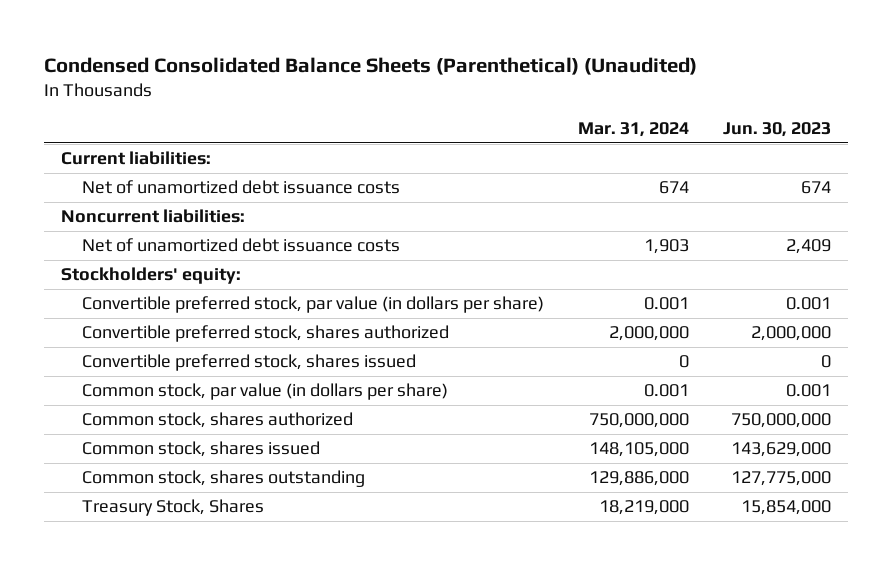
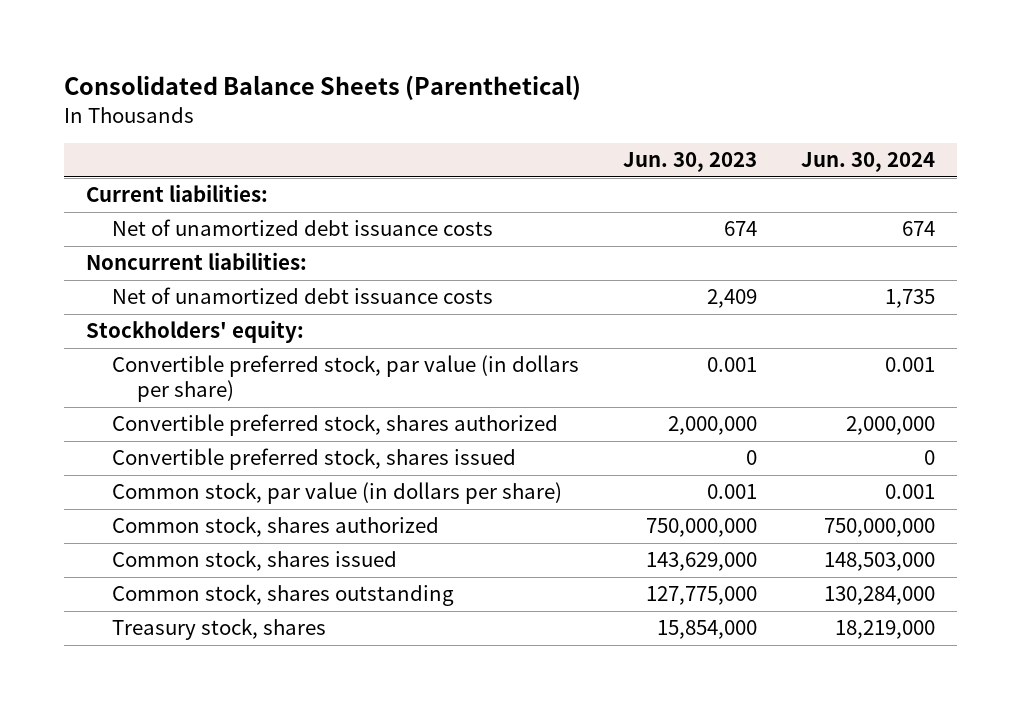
- Condensed Consolidated Balance Sheets (Parenthetical) (Unaudited)
+ Consolidated Balance Sheets (Parenthetical)
- | Mar. 31, 2024 | Jun. 30, 2023
+ | Jun. 30, 2023 | Jun. 30, 2024
- Treasury Stock, Shares | 18,219,000 | 15,854,000
+ Treasury stock, shares | 15,854,000 | 18,219,000

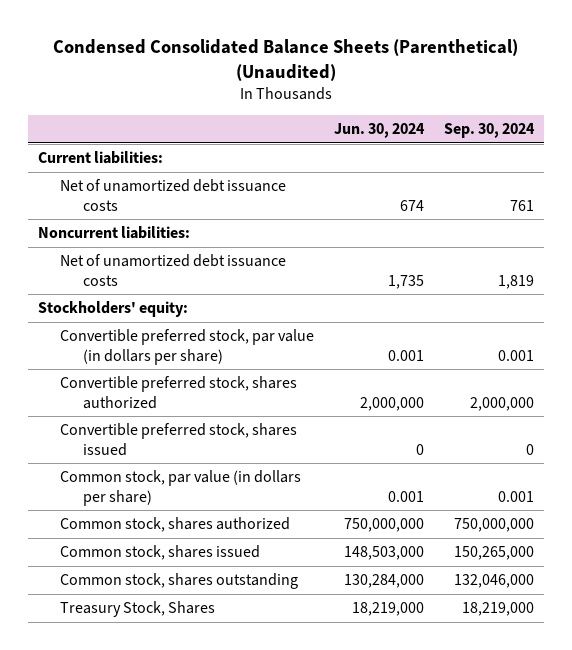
- Consolidated Balance Sheets (Parenthetical)
+ Condensed Consolidated Balance Sheets (Parenthetical) (Unaudited)
- | Jun. 30, 2023 | Jun. 30, 2024
+ | Jun. 30, 2024 | Sep. 30, 2024
- Treasury stock, shares | 15,854,000 | 18,219,000
+ Treasury Stock, Shares | 18,219,000 | 18,219,000

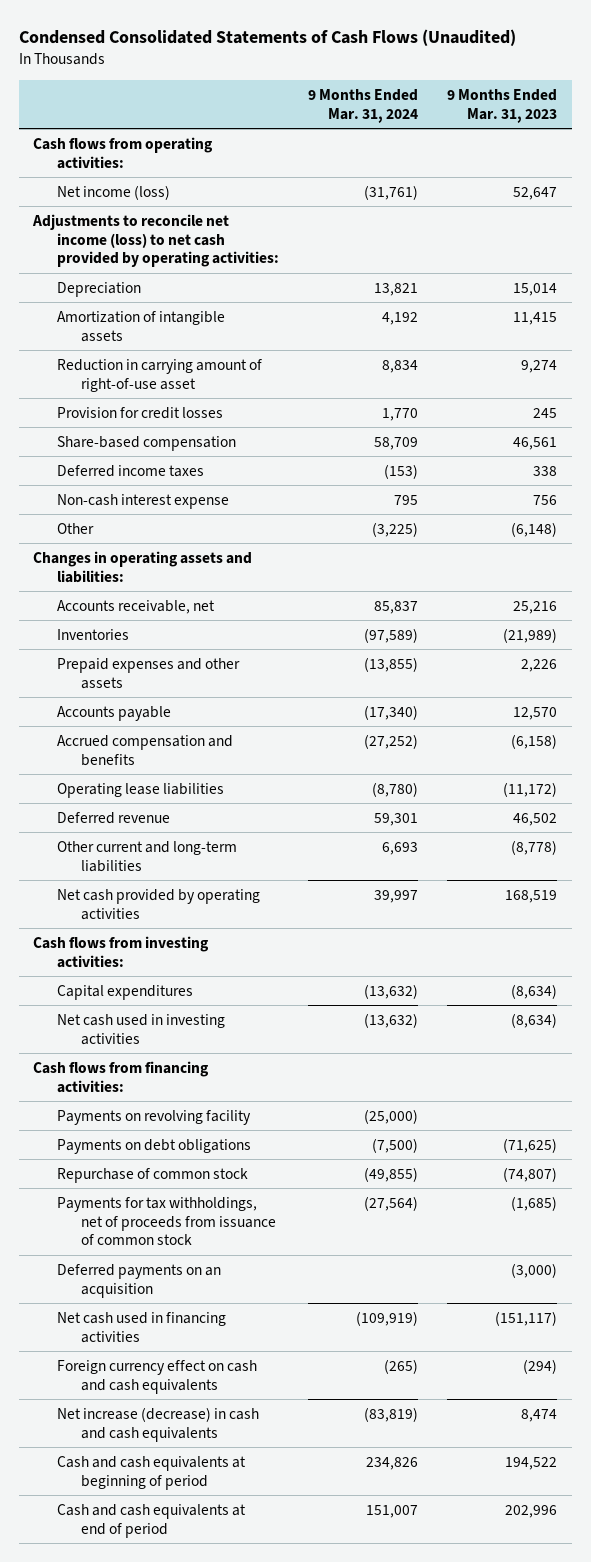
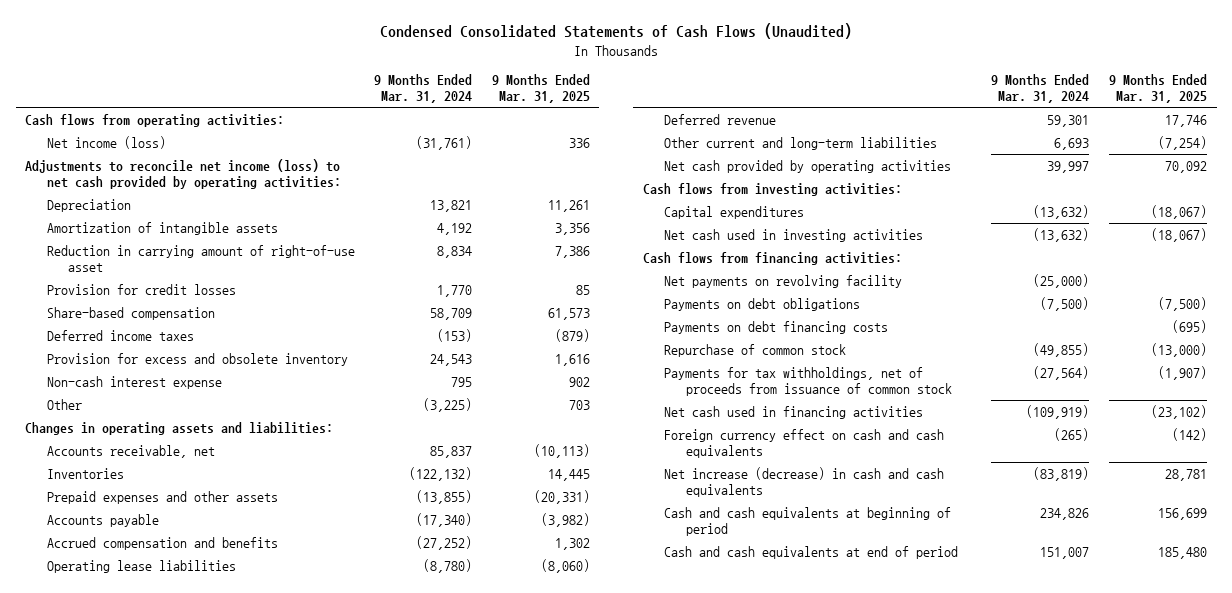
- | 9 Months Ended Mar. 31, 2024 | 9 Months Ended Mar. 31, 2023
+ | 9 Months Ended Mar. 31, 2024 | 9 Months Ended Mar. 31, 2025
+ Provision for excess and obsolete inventory | 24,543 | 1,616
- Inventories | (97,589) | (21,989)
+ Inventories | (122,132) | 14,445
- Payments on revolving facility | (25,000) |
+ Net payments on revolving facility | (25,000) |
+ Payments on debt financing costs | | (695)
- Deferred payments on an acquisition | | (3,000)

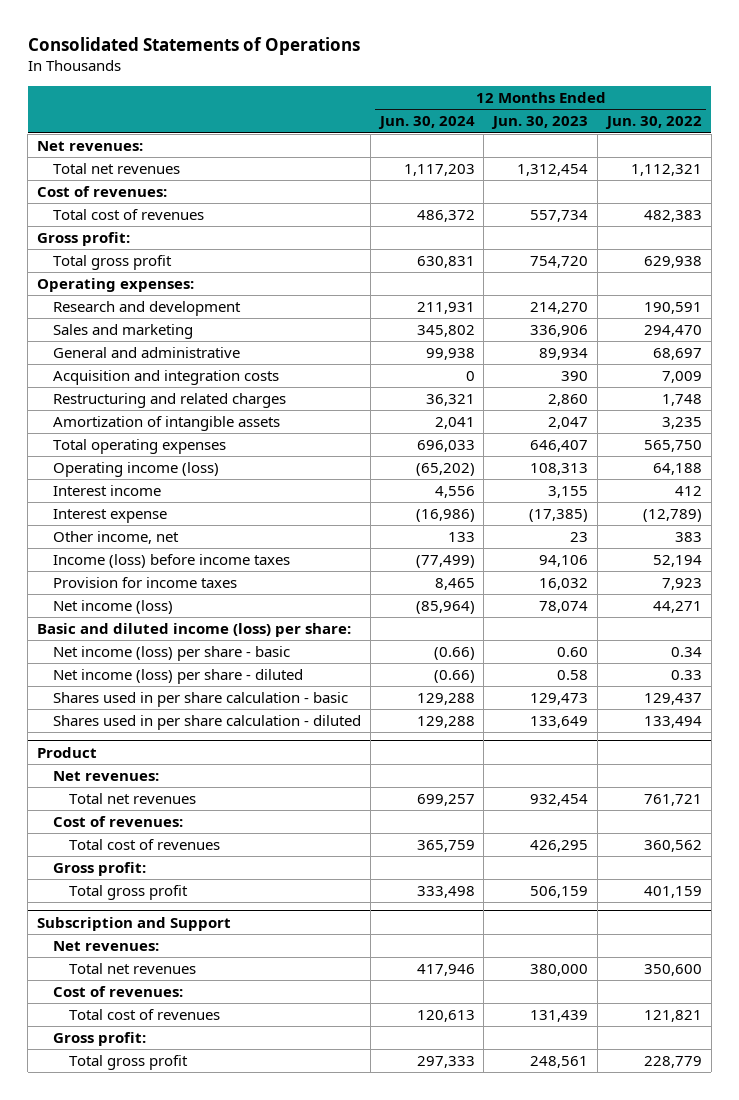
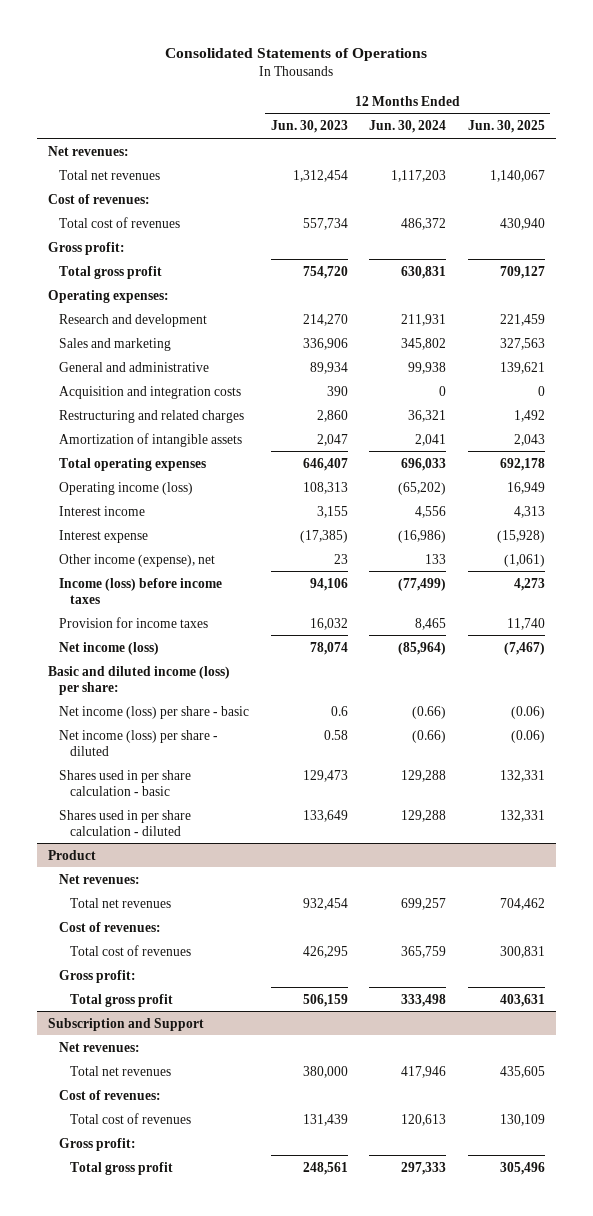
- | 12 Months Ended Jun. 30, 2024 | 12 Months Ended Jun. 30, 2023 | 12 Months Ended Jun. 30, 2022
+ | 12 Months Ended Jun. 30, 2023 | 12 Months Ended Jun. 30, 2024 | 12 Months Ended Jun. 30, 2025
- Other income, net | 133 | 23 | 383
+ Other income (expense), net | 23 | 133 | (1,061)
- Net income (loss) per share - basic | (0.66) | 0.60 | 0.34
+ Net income (loss) per share - basic | 0.6 | (0.66) | (0.06)

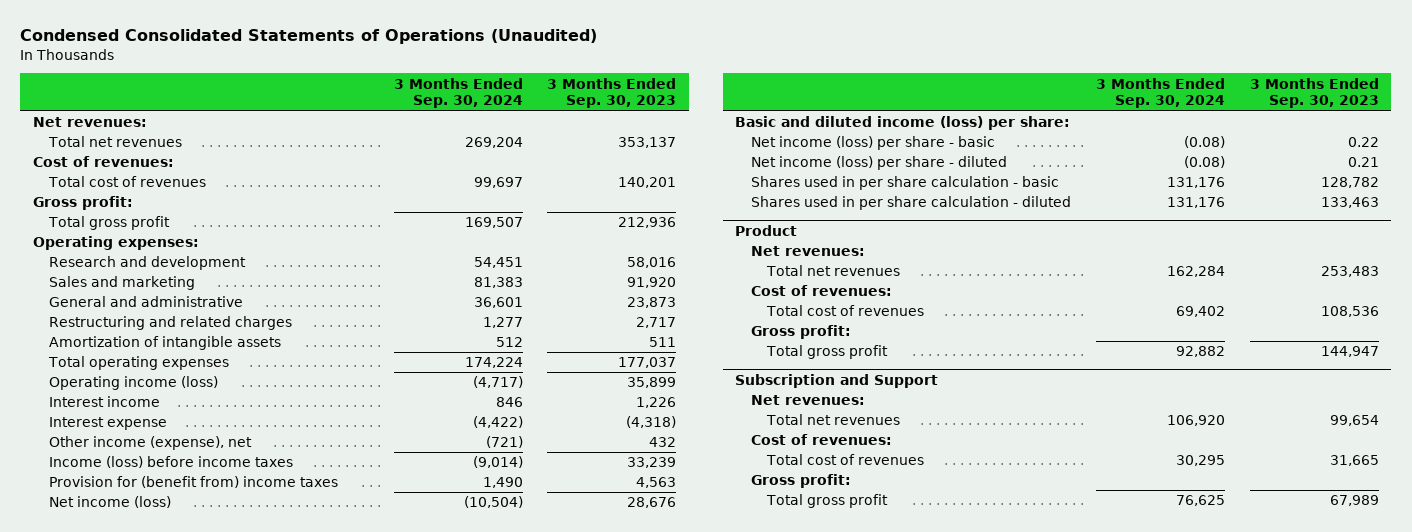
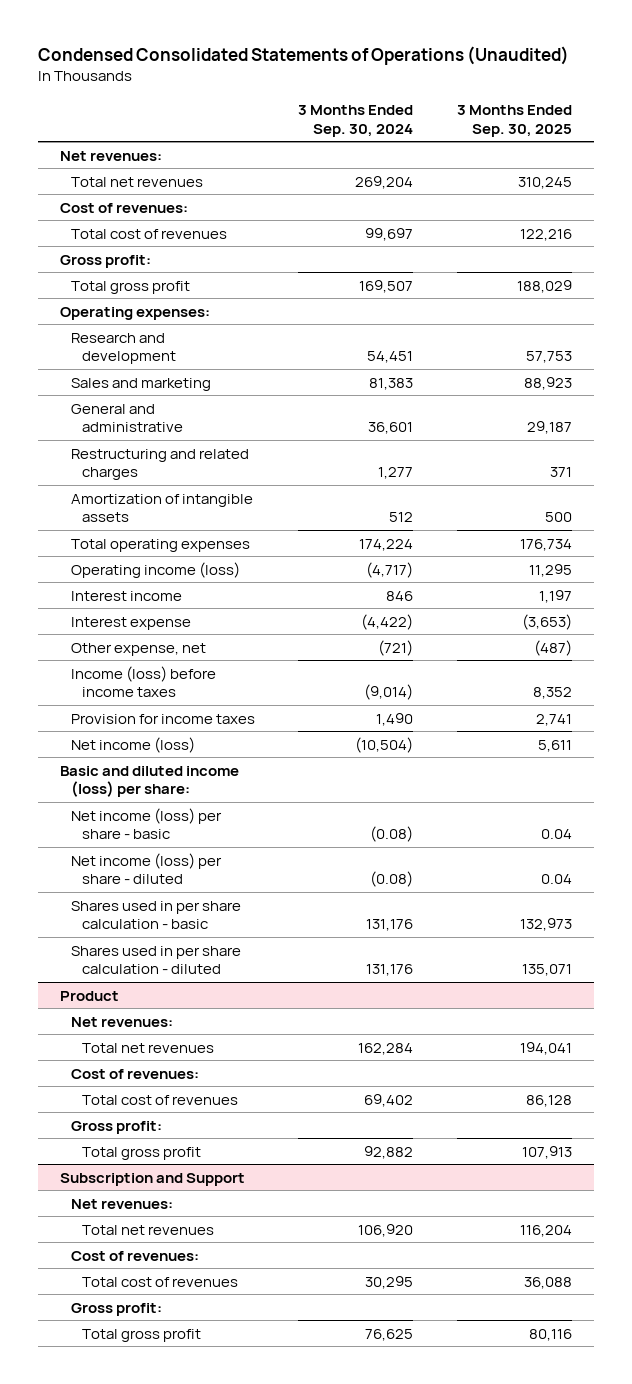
- | 3 Months Ended Sep. 30, 2024 | 3 Months Ended Sep. 30, 2023
+ | 3 Months Ended Sep. 30, 2024 | 3 Months Ended Sep. 30, 2025
- Other income (expense), net | (721) | 432
+ Other expense, net | (721) | (487)
- Provision for (benefit from) income taxes | 1,490 | 4,563
+ Provision for income taxes | 1,490 | 2,741

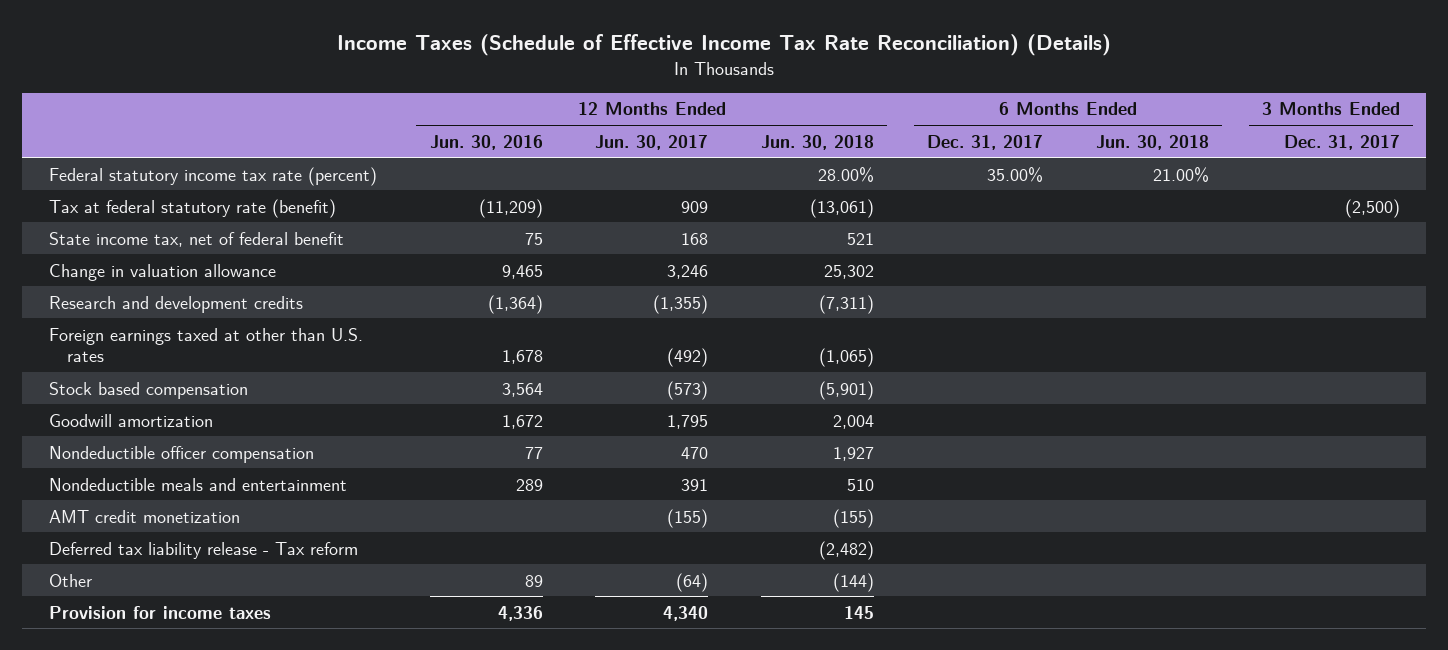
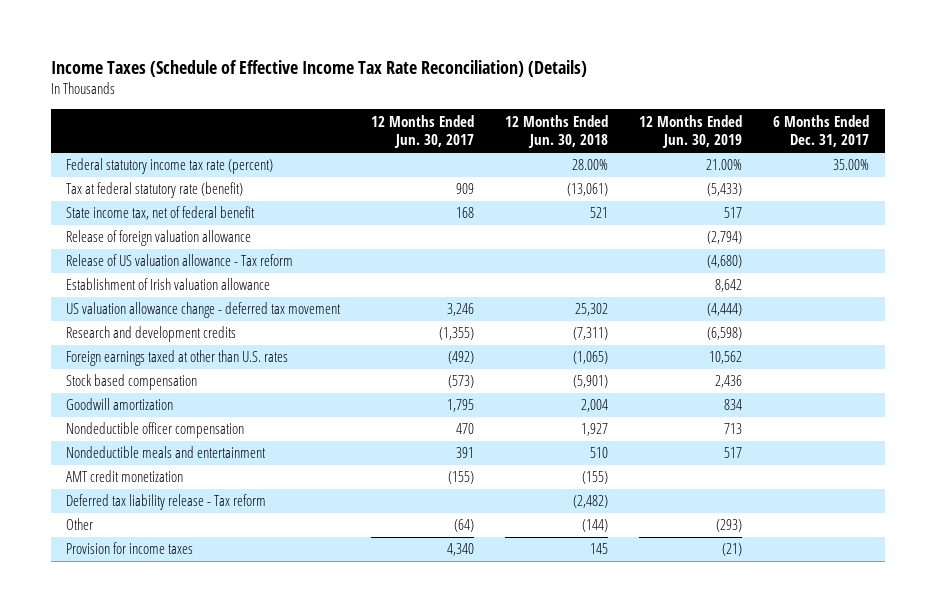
- | 12 Months Ended Jun. 30, 2016 | 12 Months Ended Jun. 30, 2017 | 12 Months Ended Jun. 30, 2018 | 6 Months Ended Dec. 31, 2017 | 6 Months Ended Jun. 30, 2018 | 3 Months Ended Dec. 31, 2017
+ | 12 Months Ended Jun. 30, 2017 | 12 Months Ended Jun. 30, 2018 | 12 Months Ended Jun. 30, 2019 | 6 Months Ended Dec. 31, 2017
- Change in valuation allowance | 9,465 | 3,246 | 25,302 | | |
+ Release of foreign valuation allowance | | | (2,794) |
+ Release of US valuation allowance - Tax reform | | | (4,680) |
+ Establishment of Irish valuation allowance | | | 8,642 |
+ US valuation allowance change - deferred tax movement | 3,246 | 25,302 | (4,444) |

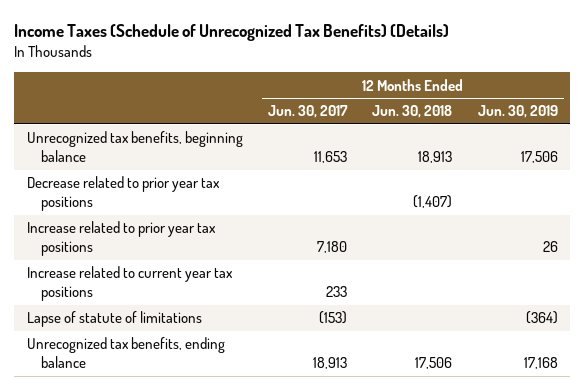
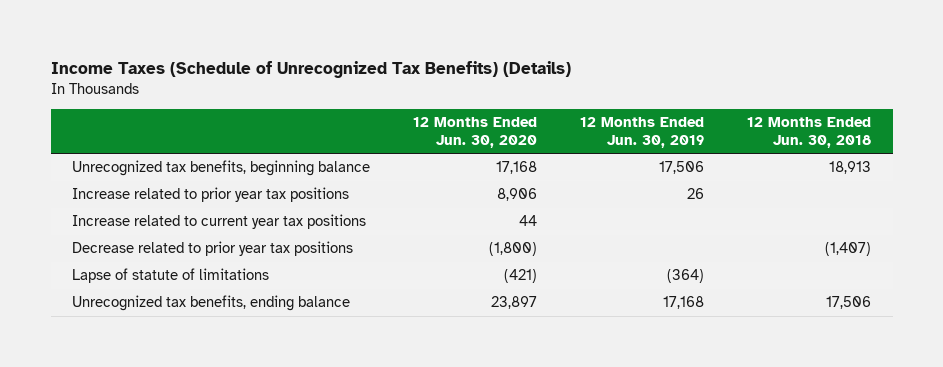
- | 12 Months Ended Jun. 30, 2017 | 12 Months Ended Jun. 30, 2018 | 12 Months Ended Jun. 30, 2019
+ | 12 Months Ended Jun. 30, 2020 | 12 Months Ended Jun. 30, 2019 | 12 Months Ended Jun. 30, 2018
moved down: Decrease related to prior year tax positions | (1,800) | | (1,407)

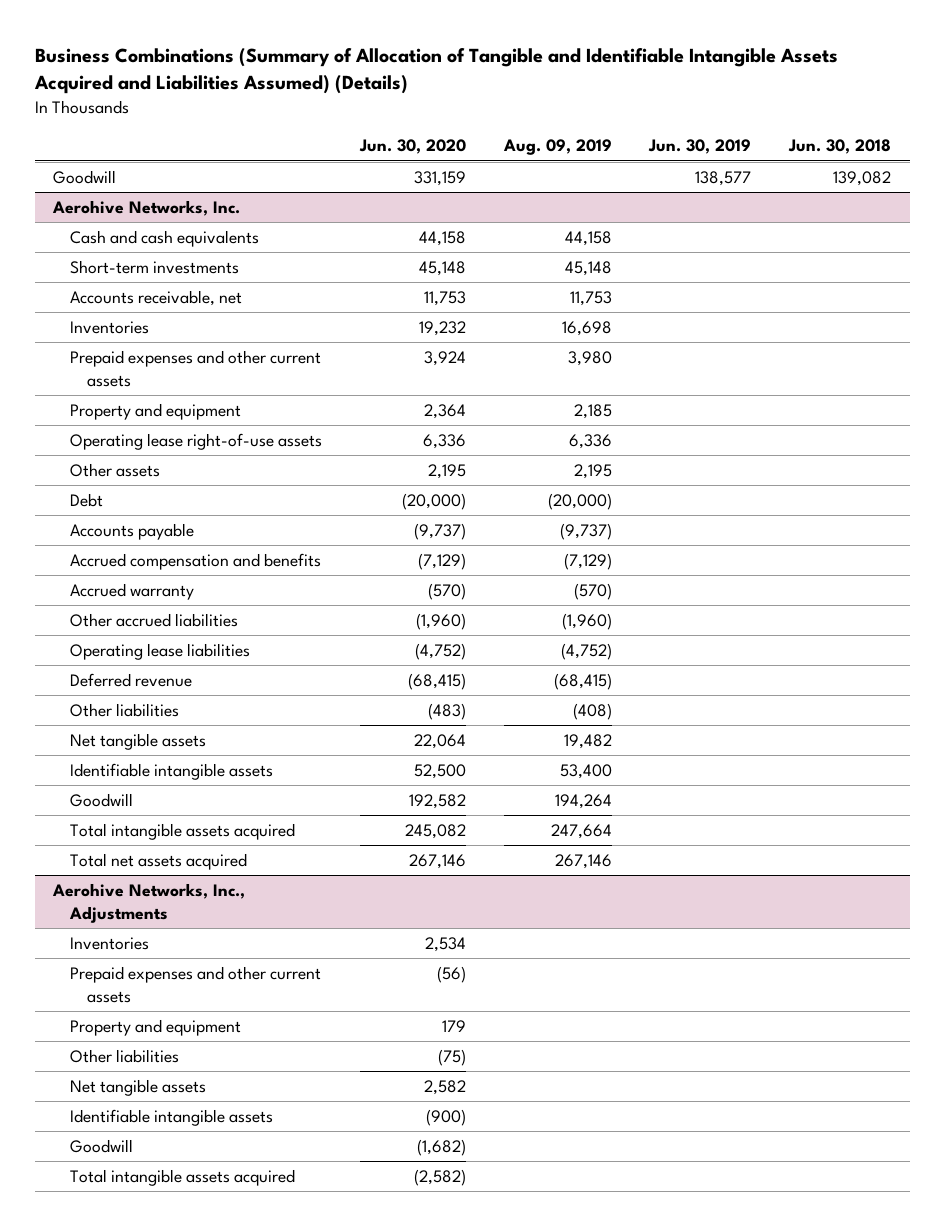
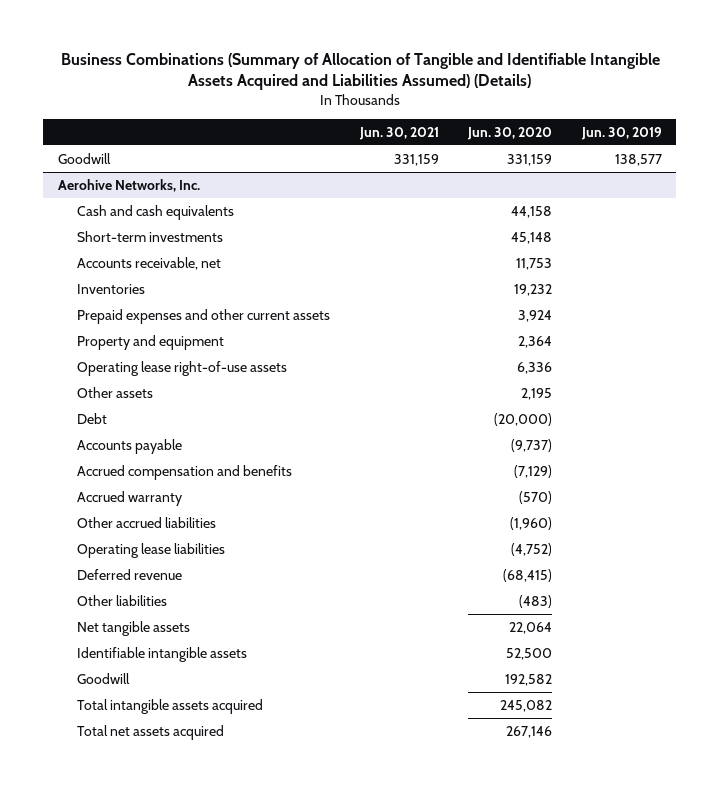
- | Jun. 30, 2020 | Aug. 09, 2019 | Jun. 30, 2019 | Jun. 30, 2018
+ | Jun. 30, 2021 | Jun. 30, 2020 | Jun. 30, 2019
- Aerohive Networks, Inc., Adjustments
- Inventories | 2,534 | | |
- Prepaid expenses and other current assets | (56) | | |
- Property and equipment | 179 | | |
- Other liabilities | (75) | | |
- Net tangible assets | 2,582 | | |
- Identifiable intangible assets | (900) | | |
- Goodwill | (1,682) | | |
- Total intangible assets acquired | (2,582) | | |

